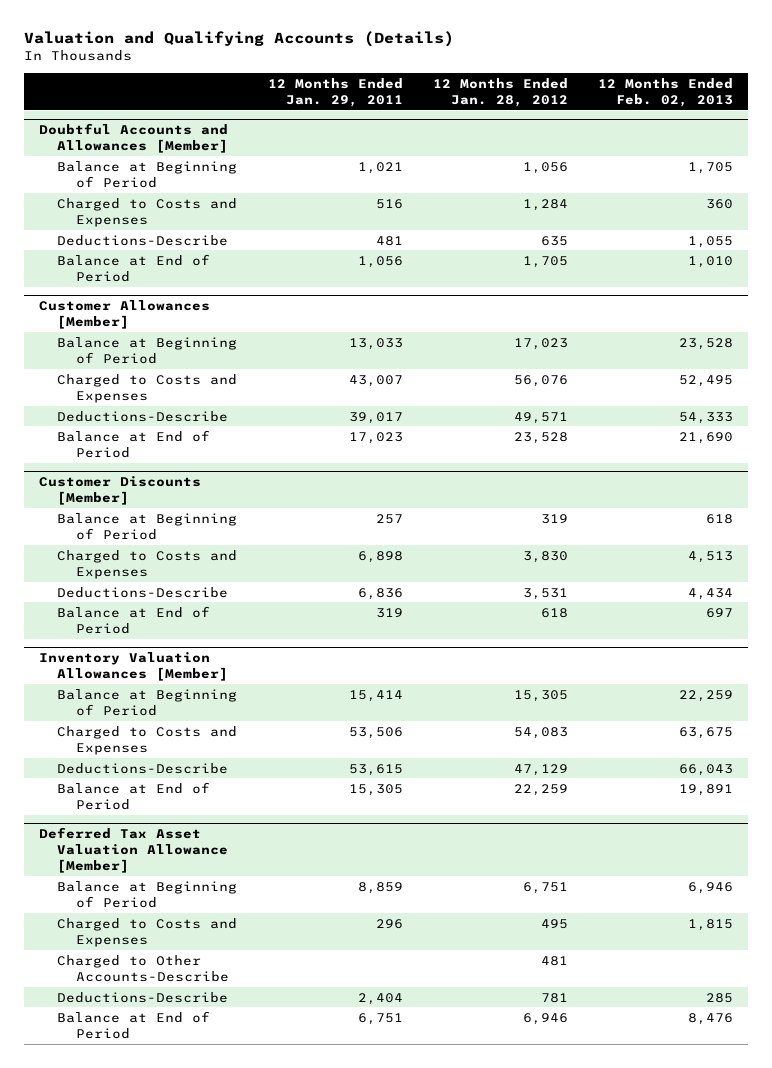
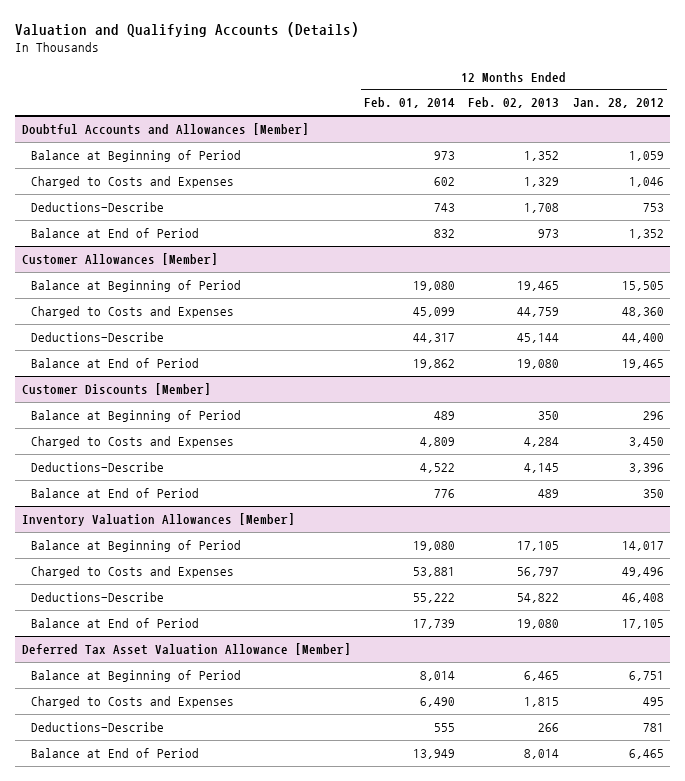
- | 12 Months Ended Jan. 29, 2011 | 12 Months Ended Jan. 28, 2012 | 12 Months Ended Feb. 02, 2013
+ | 12 Months Ended Feb. 01, 2014 | 12 Months Ended Feb. 02, 2013 | 12 Months Ended Jan. 28, 2012
@ Doubtful Accounts and Allowances [Member]
- Balance at Beginning of Period | 1,021 | 1,056 | 1,705
- Charged to Costs and Expenses | 516 | 1,284 | 360
- Deductions-Describe | 481 | 635 | 1,055
- Balance at End of Period | 1,056 | 1,705 | 1,010
+ Balance at Beginning of Period | 973 | 1,352 | 1,059
+ Charged to Costs and Expenses | 602 | 1,329 | 1,046
+ Deductions-Describe | 743 | 1,708 | 753
+ Balance at End of Period | 832 | 973 | 1,352
@ Customer Allowances [Member]
- Balance at Beginning of Period | 13,033 | 17,023 | 23,528
- Charged to Costs and Expenses | 43,007 | 56,076 | 52,495
- Deductions-Describe | 39,017 | 49,571 | 54,333
- Balance at End of Period | 17,023 | 23,528 | 21,690
+ Balance at Beginning of Period | 19,080 | 19,465 | 15,505
+ Charged to Costs and Expenses | 45,099 | 44,759 | 48,360
+ Deductions-Describe | 44,317 | 45,144 | 44,400
+ Balance at End of Period | 19,862 | 19,080 | 19,465
@ Customer Discounts [Member]
- Balance at Beginning of Period | 257 | 319 | 618
- Charged to Costs and Expenses | 6,898 | 3,830 | 4,513
- Deductions-Describe | 6,836 | 3,531 | 4,434
- Balance at End of Period | 319 | 618 | 697
+ Balance at Beginning of Period | 489 | 350 | 296
+ Charged to Costs and Expenses | 4,809 | 4,284 | 3,450
+ Deductions-Describe | 4,522 | 4,145 | 3,396
+ Balance at End of Period | 776 | 489 | 350
@ Inventory Valuation Allowances [Member]
- Balance at Beginning of Period | 15,414 | 15,305 | 22,259
- Charged to Costs and Expenses | 53,506 | 54,083 | 63,675
- Deductions-Describe | 53,615 | 47,129 | 66,043
- Balance at End of Period | 15,305 | 22,259 | 19,891
+ Balance at Beginning of Period | 19,080 | 17,105 | 14,017
+ Charged to Costs and Expenses | 53,881 | 56,797 | 49,496
+ Deductions-Describe | 55,222 | 54,822 | 46,408
+ Balance at End of Period | 17,739 | 19,080 | 17,105
@ Deferred Tax Asset Valuation Allowance [Member]
- Balance at Beginning of Period | 8,859 | 6,751 | 6,946
+ Balance at Beginning of Period | 8,014 | 6,465 | 6,751
- Charged to Other Accounts-Describe | | 481 |
- Deductions-Describe | 2,404 | 781 | 285
- Balance at End of Period | 6,751 | 6,946 | 8,476
+ Deductions-Describe | 555 | 266 | 781
+ Balance at End of Period | 13,949 | 8,014 | 6,465

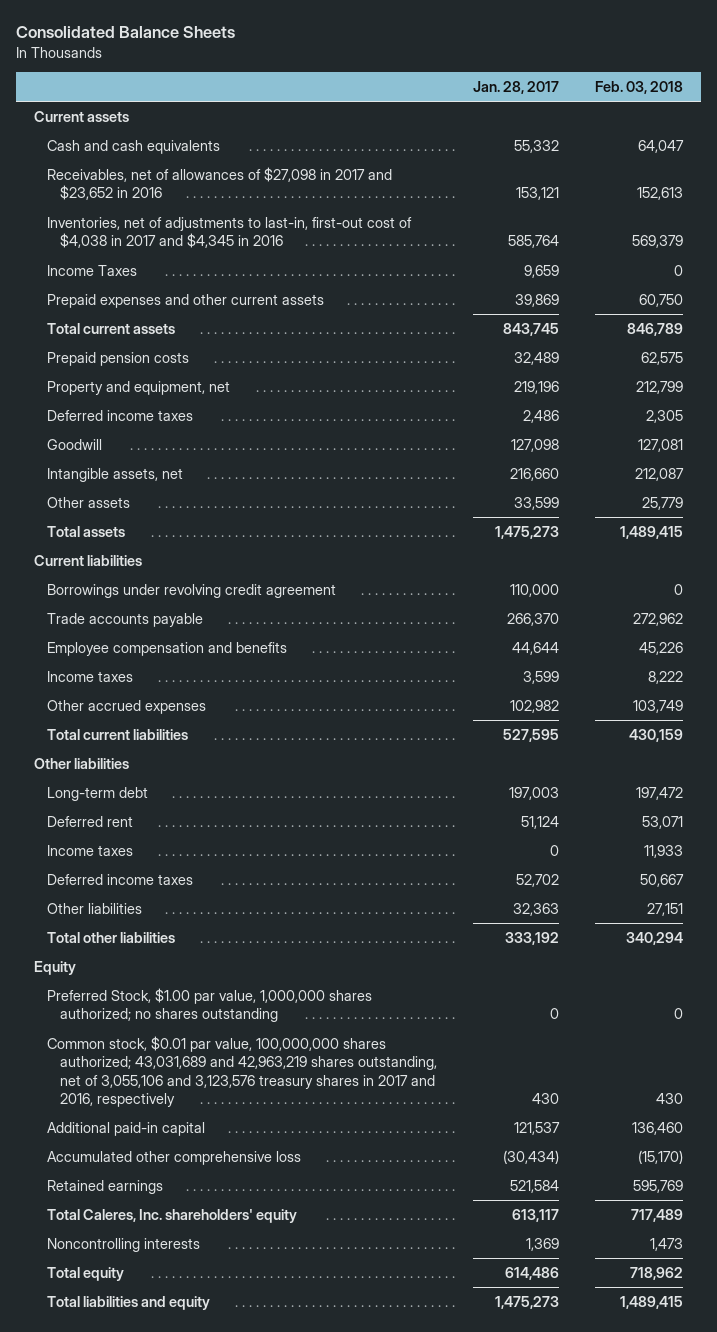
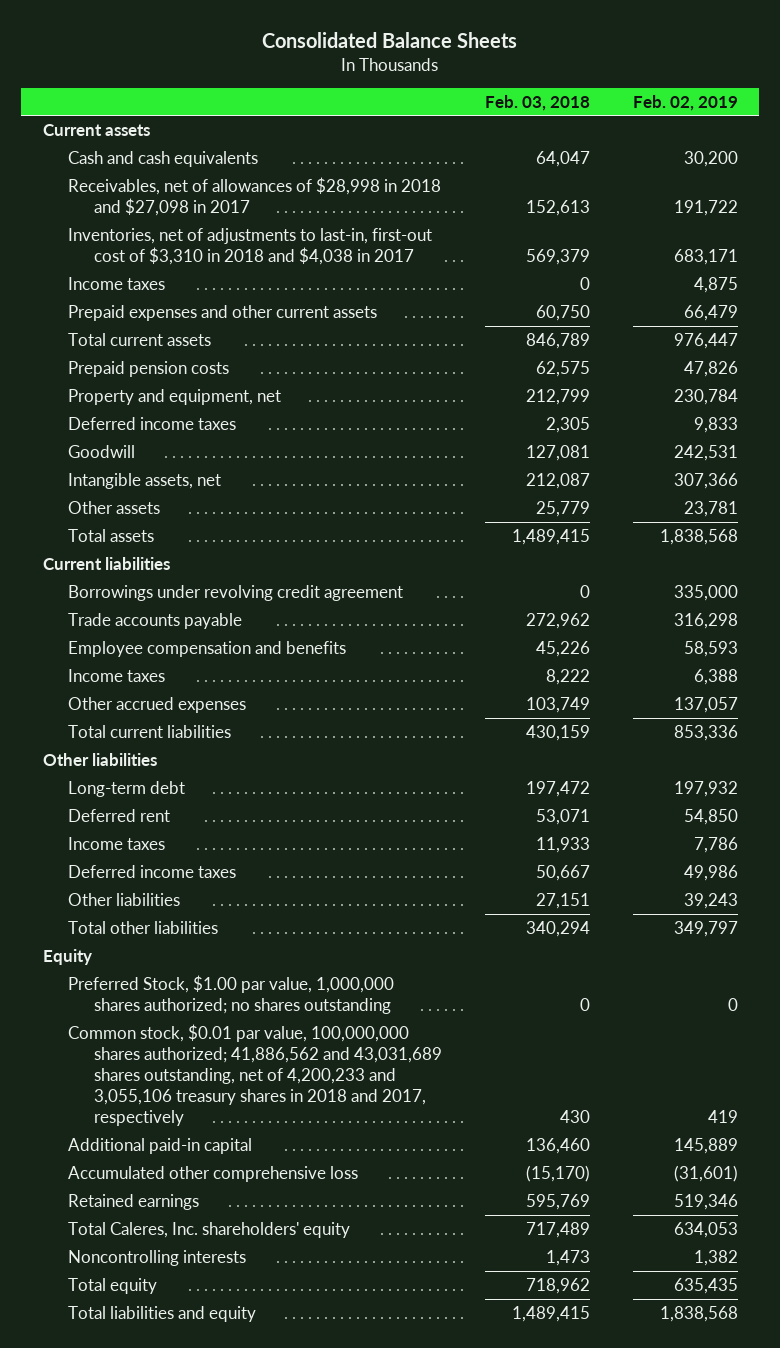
- | Jan. 28, 2017 | Feb. 03, 2018
+ | Feb. 03, 2018 | Feb. 02, 2019
- Receivables, net of allowances of $27,098 in 2017 and $23,652 in 2016 | 153,121 | 152,613
- Inventories, net of adjustments to last-in, first-out cost of $4,038 in 2017 and $4,345 in 2016 | 585,764 | 569,379
- Income Taxes | 9,659 | 0
+ Receivables, net of allowances of $28,998 in 2018 and $27,098 in 2017 | 152,613 | 191,722
+ Inventories, net of adjustments to last-in, first-out cost of $3,310 in 2018 and $4,038 in 2017 | 569,379 | 683,171
+ Income taxes | 0 | 4,875
- Common stock, $0.01 par value, 100,000,000 shares authorized; 43,031,689 and 42,963,219 shares outstanding, net of 3,055,106 and 3,123,576 treasury shares in 2017 and 2016, respectively | 430 | 430
+ Common stock, $0.01 par value, 100,000,000 shares authorized; 41,886,562 and 43,031,689 shares outstanding, net of 4,200,233 and 3,055,106 treasury shares in 2018 and 2017, respectively | 430 | 419

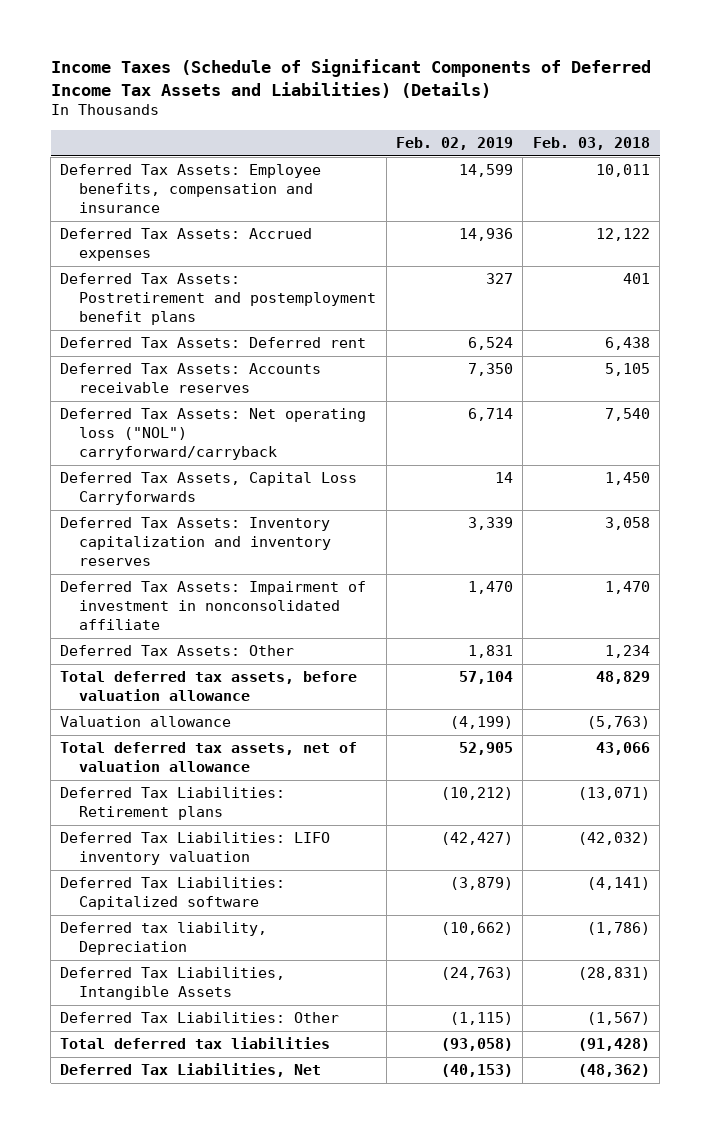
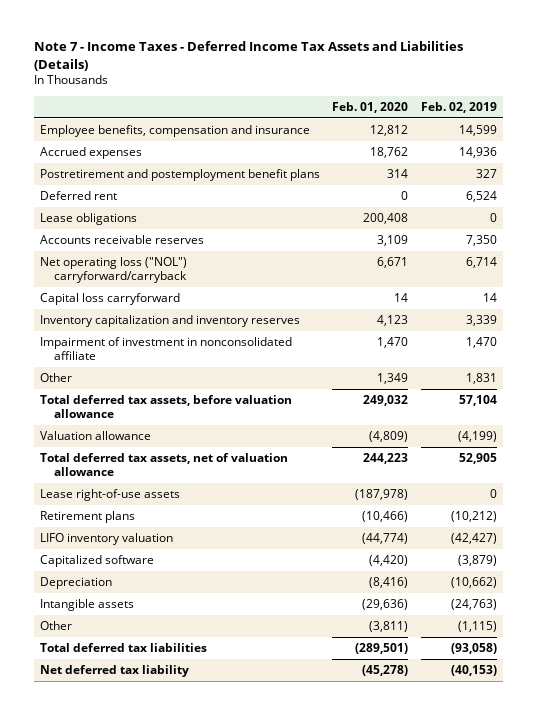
- Income Taxes (Schedule of Significant Components of Deferred Income Tax Assets and Liabilities) (Details)
+ Note 7 - Income Taxes - Deferred Income Tax Assets and Liabilities (Details)
- | Feb. 02, 2019 | Feb. 03, 2018
+ | Feb. 01, 2020 | Feb. 02, 2019
- Deferred Tax Assets: Employee benefits, compensation and insurance | 14,599 | 10,011
- Deferred Tax Assets: Accrued expenses | 14,936 | 12,122
- Deferred Tax Assets: Postretirement and postemployment benefit plans | 327 | 401
- Deferred Tax Assets: Deferred rent | 6,524 | 6,438
- Deferred Tax Assets: Accounts receivable reserves | 7,350 | 5,105
- Deferred Tax Assets: Net operating loss ("NOL") carryforward/carryback | 6,714 | 7,540
- Deferred Tax Assets, Capital Loss Carryforwards | 14 | 1,450
- Deferred Tax Assets: Inventory capitalization and inventory reserves | 3,339 | 3,058
- Deferred Tax Assets: Impairment of investment in nonconsolidated affiliate | 1,470 | 1,470
- Deferred Tax Assets: Other | 1,831 | 1,234
+ Employee benefits, compensation and insurance | 12,812 | 14,599
+ Accrued expenses | 18,762 | 14,936
+ Postretirement and postemployment benefit plans | 314 | 327
+ Deferred rent | 0 | 6,524
+ Lease obligations | 200,408 | 0
+ Accounts receivable reserves | 3,109 | 7,350
+ Net operating loss ("NOL") carryforward/carryback | 6,671 | 6,714
+ Capital loss carryforward | 14 | 14
+ Inventory capitalization and inventory reserves | 4,123 | 3,339
+ Impairment of investment in nonconsolidated affiliate | 1,470 | 1,470
+ Other | 1,349 | 1,831
- Deferred Tax Liabilities: Retirement plans | (10,212) | (13,071)
- Deferred Tax Liabilities: LIFO inventory valuation | (42,427) | (42,032)
- Deferred Tax Liabilities: Capitalized software | (3,879) | (4,141)
- Deferred tax liability, Depreciation | (10,662) | (1,786)
- Deferred Tax Liabilities, Intangible Assets | (24,763) | (28,831)
- Deferred Tax Liabilities: Other | (1,115) | (1,567)
+ Lease right-of-use assets | (187,978) | 0
+ Retirement plans | (10,466) | (10,212)
+ LIFO inventory valuation | (44,774) | (42,427)
+ Capitalized software | (4,420) | (3,879)
+ Depreciation | (8,416) | (10,662)
+ Intangible assets | (29,636) | (24,763)
+ Other | (3,811) | (1,115)
- Deferred Tax Liabilities, Net | (40,153) | (48,362)
+ Net deferred tax liability | (45,278) | (40,153)

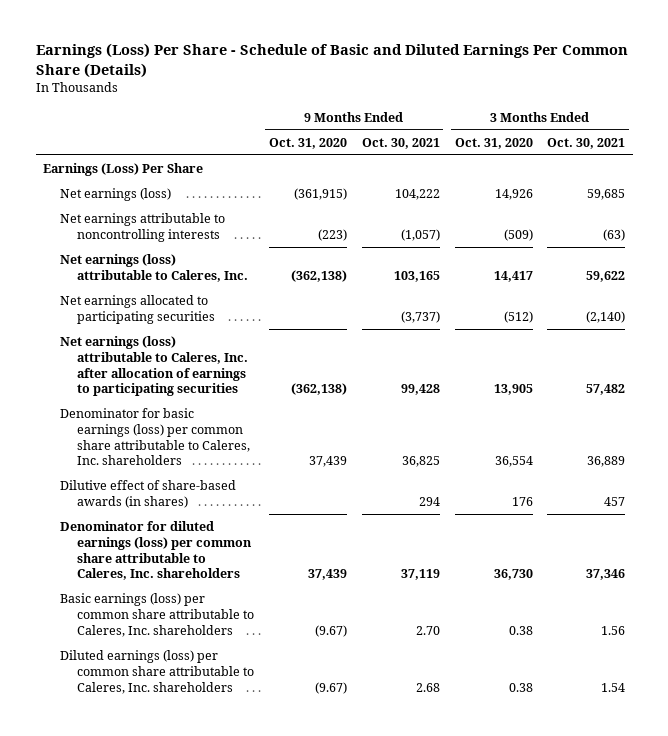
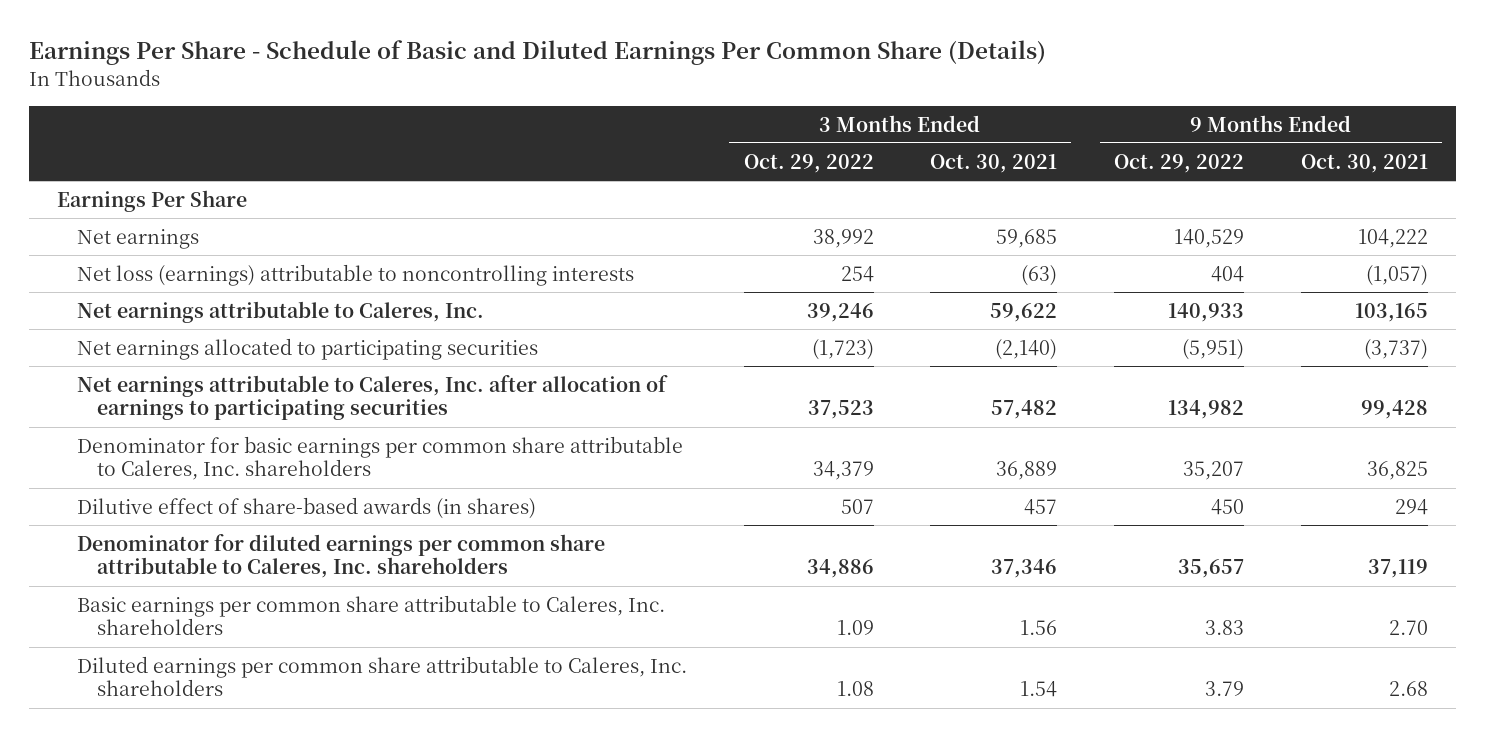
- Earnings (Loss) Per Share - Schedule of Basic and Diluted Earnings Per Common Share (Details)
+ Earnings Per Share - Schedule of Basic and Diluted Earnings Per Common Share (Details)
- | 9 Months Ended Oct. 31, 2020 | 9 Months Ended Oct. 30, 2021 | 3 Months Ended Oct. 31, 2020 | 3 Months Ended Oct. 30, 2021
+ | 3 Months Ended Oct. 29, 2022 | 3 Months Ended Oct. 30, 2021 | 9 Months Ended Oct. 29, 2022 | 9 Months Ended Oct. 30, 2021
- Earnings (Loss) Per Share
- Net earnings (loss) | (361,915) | 104,222 | 14,926 | 59,685
- Net earnings attributable to noncontrolling interests | (223) | (1,057) | (509) | (63)
- Net earnings (loss) attributable to Caleres, Inc. | (362,138) | 103,165 | 14,417 | 59,622
+ Earnings Per Share
+ Net earnings | 38,992 | 59,685 | 140,529 | 104,222
+ Net loss (earnings) attributable to noncontrolling interests | 254 | (63) | 404 | (1,057)
+ Net earnings attributable to Caleres, Inc. | 39,246 | 59,622 | 140,933 | 103,165
- Net earnings (loss) attributable to Caleres, Inc. after allocation of earnings to participating securities | (362,138) | 99,428 | 13,905 | 57,482
- Denominator for basic earnings (loss) per common share attributable to Caleres, Inc. shareholders | 37,439 | 36,825 | 36,554 | 36,889
+ Net earnings attributable to Caleres, Inc. after allocation of earnings to participating securities | 37,523 | 57,482 | 134,982 | 99,428
+ Denominator for basic earnings per common share attributable to Caleres, Inc. shareholders | 34,379 | 36,889 | 35,207 | 36,825
- Denominator for diluted earnings (loss) per common share attributable to Caleres, Inc. shareholders | 37,439 | 37,119 | 36,730 | 37,346
- Basic earnings (loss) per common share attributable to Caleres, Inc. shareholders | (9.67) | 2.70 | 0.38 | 1.56
- Diluted earnings (loss) per common share attributable to Caleres, Inc. shareholders | (9.67) | 2.68 | 0.38 | 1.54
+ Denominator for diluted earnings per common share attributable to Caleres, Inc. shareholders | 34,886 | 37,346 | 35,657 | 37,119
+ Basic earnings per common share attributable to Caleres, Inc. shareholders | 1.09 | 1.56 | 3.83 | 2.70
+ Diluted earnings per common share attributable to Caleres, Inc. shareholders | 1.08 | 1.54 | 3.79 | 2.68

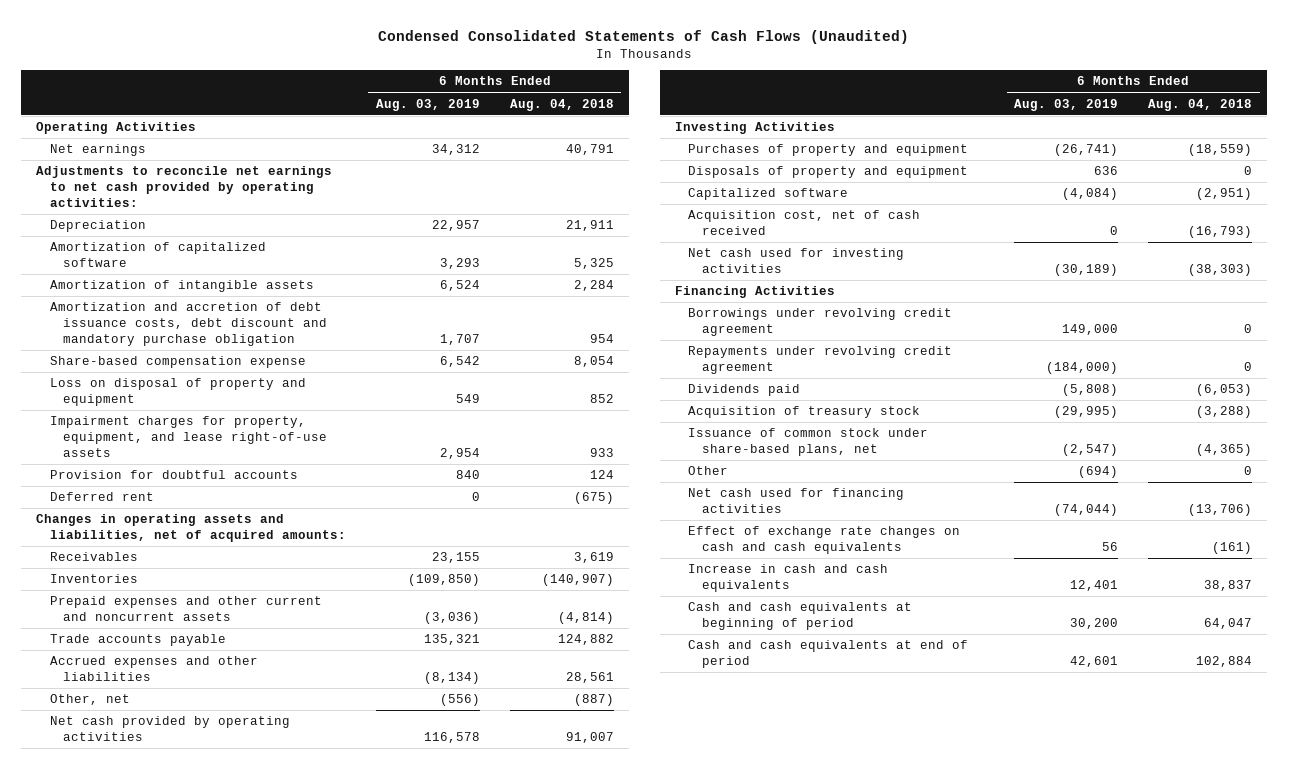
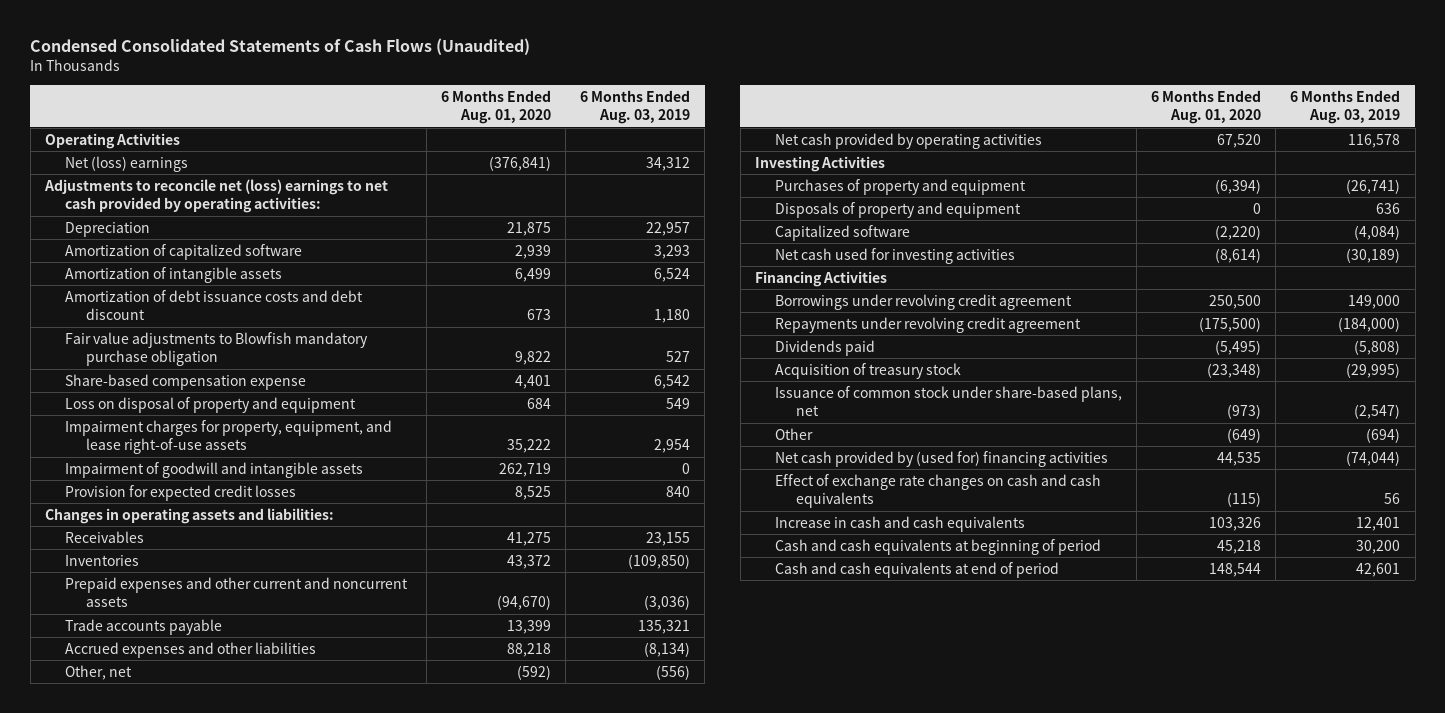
- | 6 Months Ended Aug. 03, 2019 | 6 Months Ended Aug. 04, 2018
+ | 6 Months Ended Aug. 01, 2020 | 6 Months Ended Aug. 03, 2019
- Net earnings | 34,312 | 40,791
- Adjustments to reconcile net earnings to net cash provided by operating activities:
+ Net (loss) earnings | (376,841) | 34,312
+ Adjustments to reconcile net (loss) earnings to net cash provided by operating activities:
- Amortization and accretion of debt issuance costs, debt discount and mandatory purchase obligation | 1,707 | 954
+ Amortization of debt issuance costs and debt discount | 673 | 1,180
+ Fair value adjustments to Blowfish mandatory purchase obligation | 9,822 | 527
- Provision for doubtful accounts | 840 | 124
- Deferred rent | 0 | (675)
- Changes in operating assets and liabilities, net of acquired amounts:
+ Impairment of goodwill and intangible assets | 262,719 | 0
+ Provision for expected credit losses | 8,525 | 840
+ Changes in operating assets and liabilities:
- Acquisition cost, net of cash received | 0 | (16,793)
- Net cash used for financing activities | (74,044) | (13,706)
+ Net cash provided by (used for) financing activities | 44,535 | (74,044)

